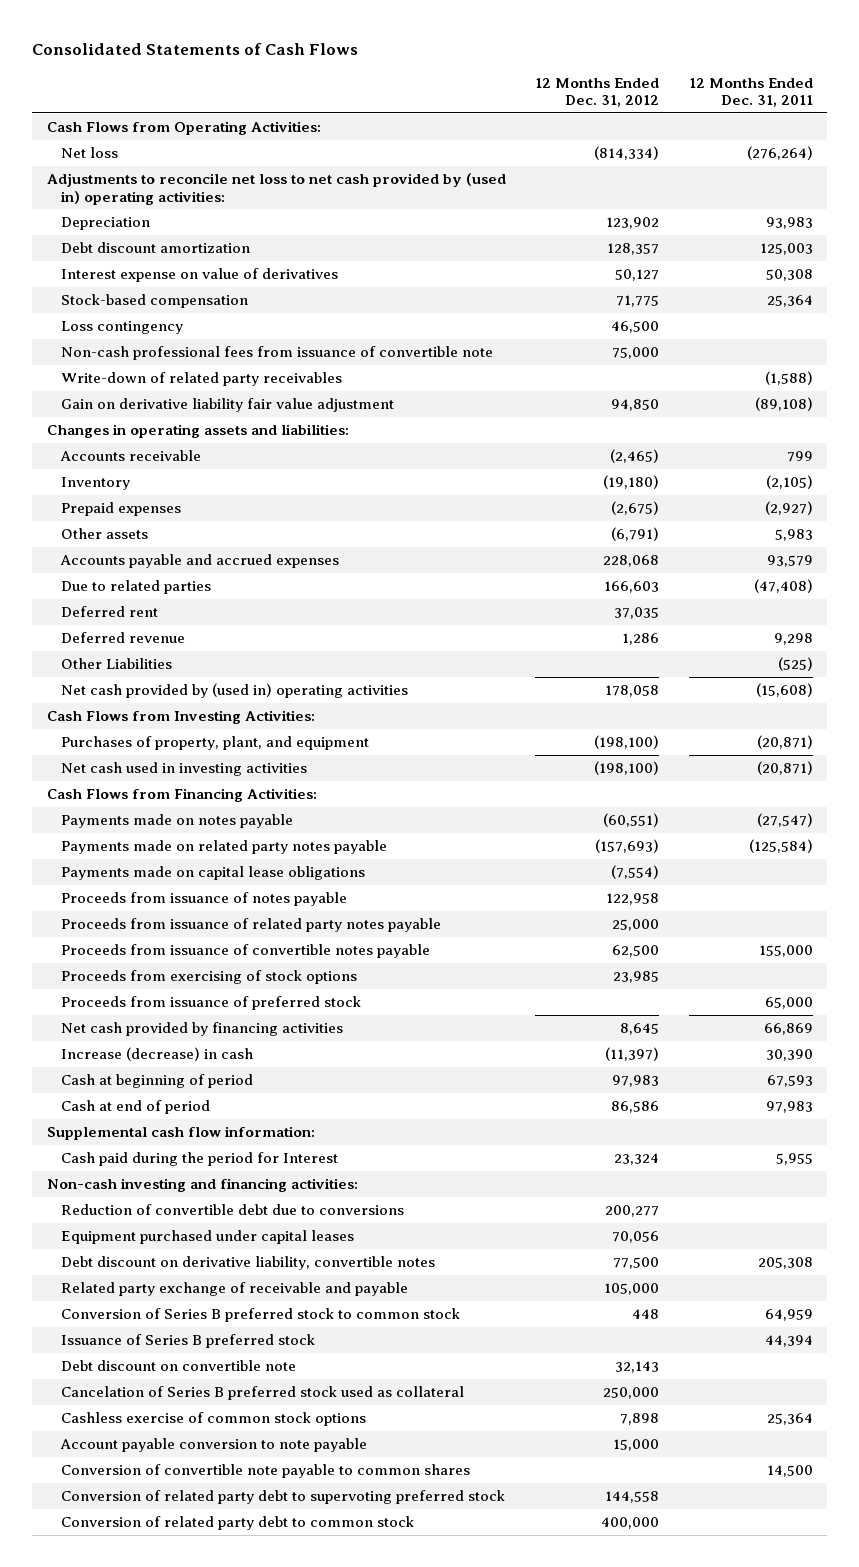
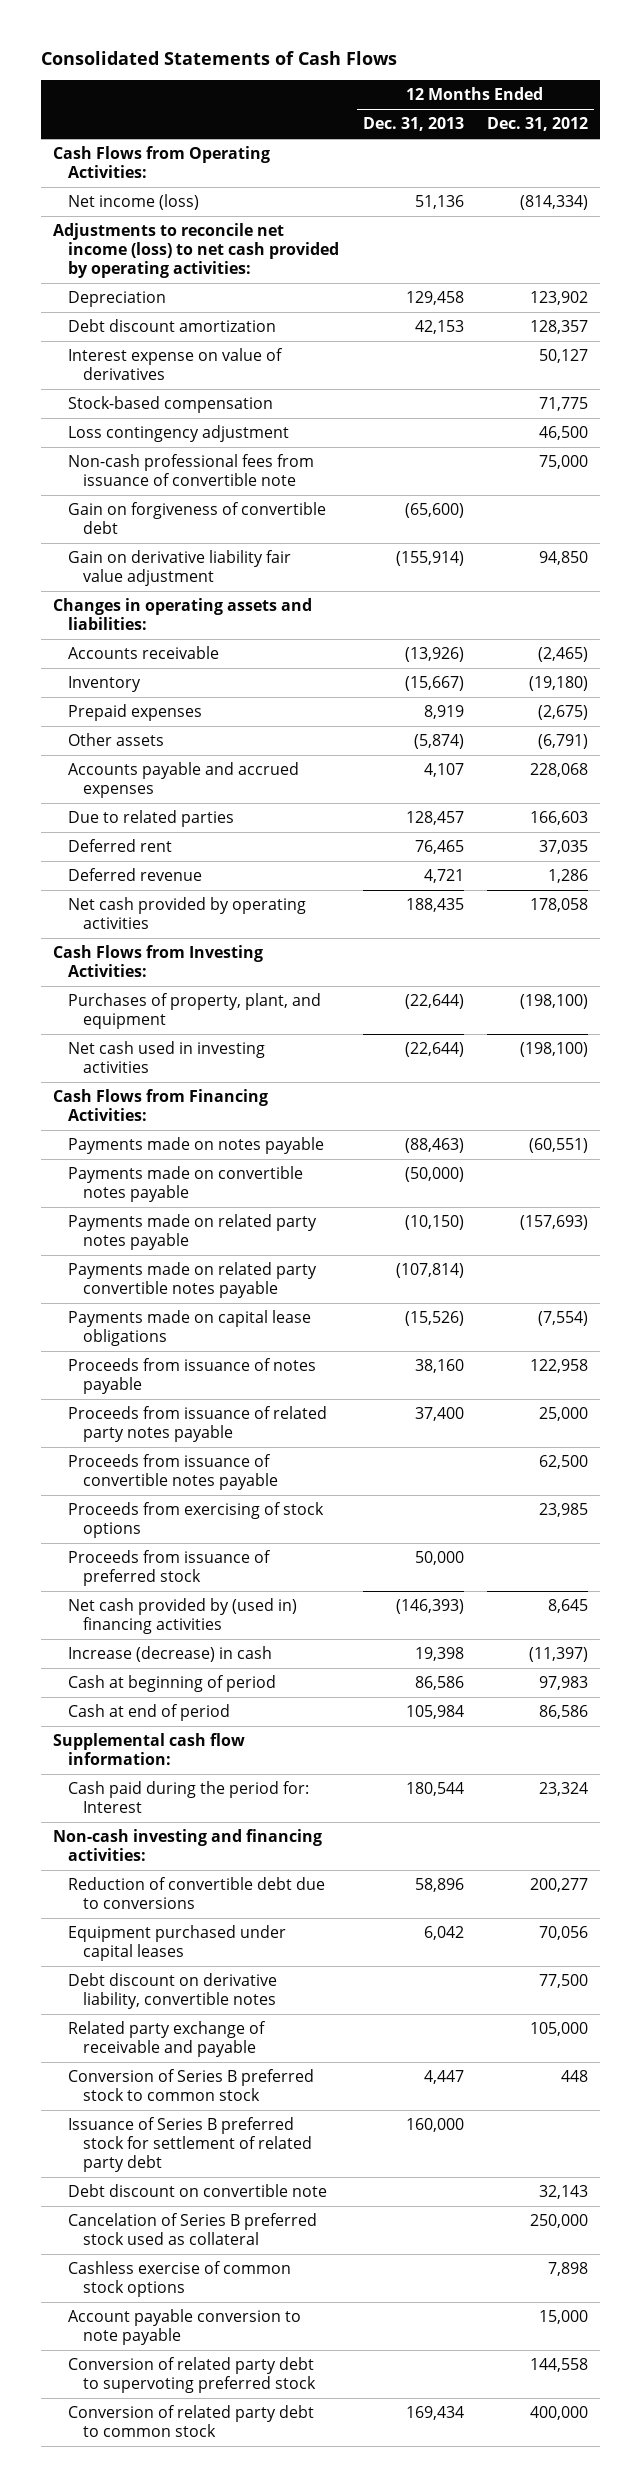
- | 12 Months Ended Dec. 31, 2012 | 12 Months Ended Dec. 31, 2011
+ | 12 Months Ended Dec. 31, 2013 | 12 Months Ended Dec. 31, 2012
- Net loss | (814,334) | (276,264)
- Adjustments to reconcile net loss to net cash provided by (used in) operating activities:
+ Net income (loss) | 51,136 | (814,334)
+ Adjustments to reconcile net income (loss) to net cash provided by operating activities:
- Loss contingency | 46,500 |
+ Loss contingency adjustment | | 46,500
- Write-down of related party receivables | | (1,588)
+ Gain on forgiveness of convertible debt | (65,600) |
- Other Liabilities | | (525)
- Net cash provided by (used in) operating activities | 178,058 | (15,608)
+ Net cash provided by operating activities | 188,435 | 178,058
+ Payments made on convertible notes payable | (50,000) |
+ Payments made on related party convertible notes payable | (107,814) |
- Net cash provided by financing activities | 8,645 | 66,869
+ Net cash provided by (used in) financing activities | (146,393) | 8,645
- Cash paid during the period for Interest | 23,324 | 5,955
+ Cash paid during the period for: Interest | 180,544 | 23,324
- Issuance of Series B preferred stock | | 44,394
+ Issuance of Series B preferred stock for settlement of related party debt | 160,000 |
- Conversion of convertible note payable to common shares | | 14,500

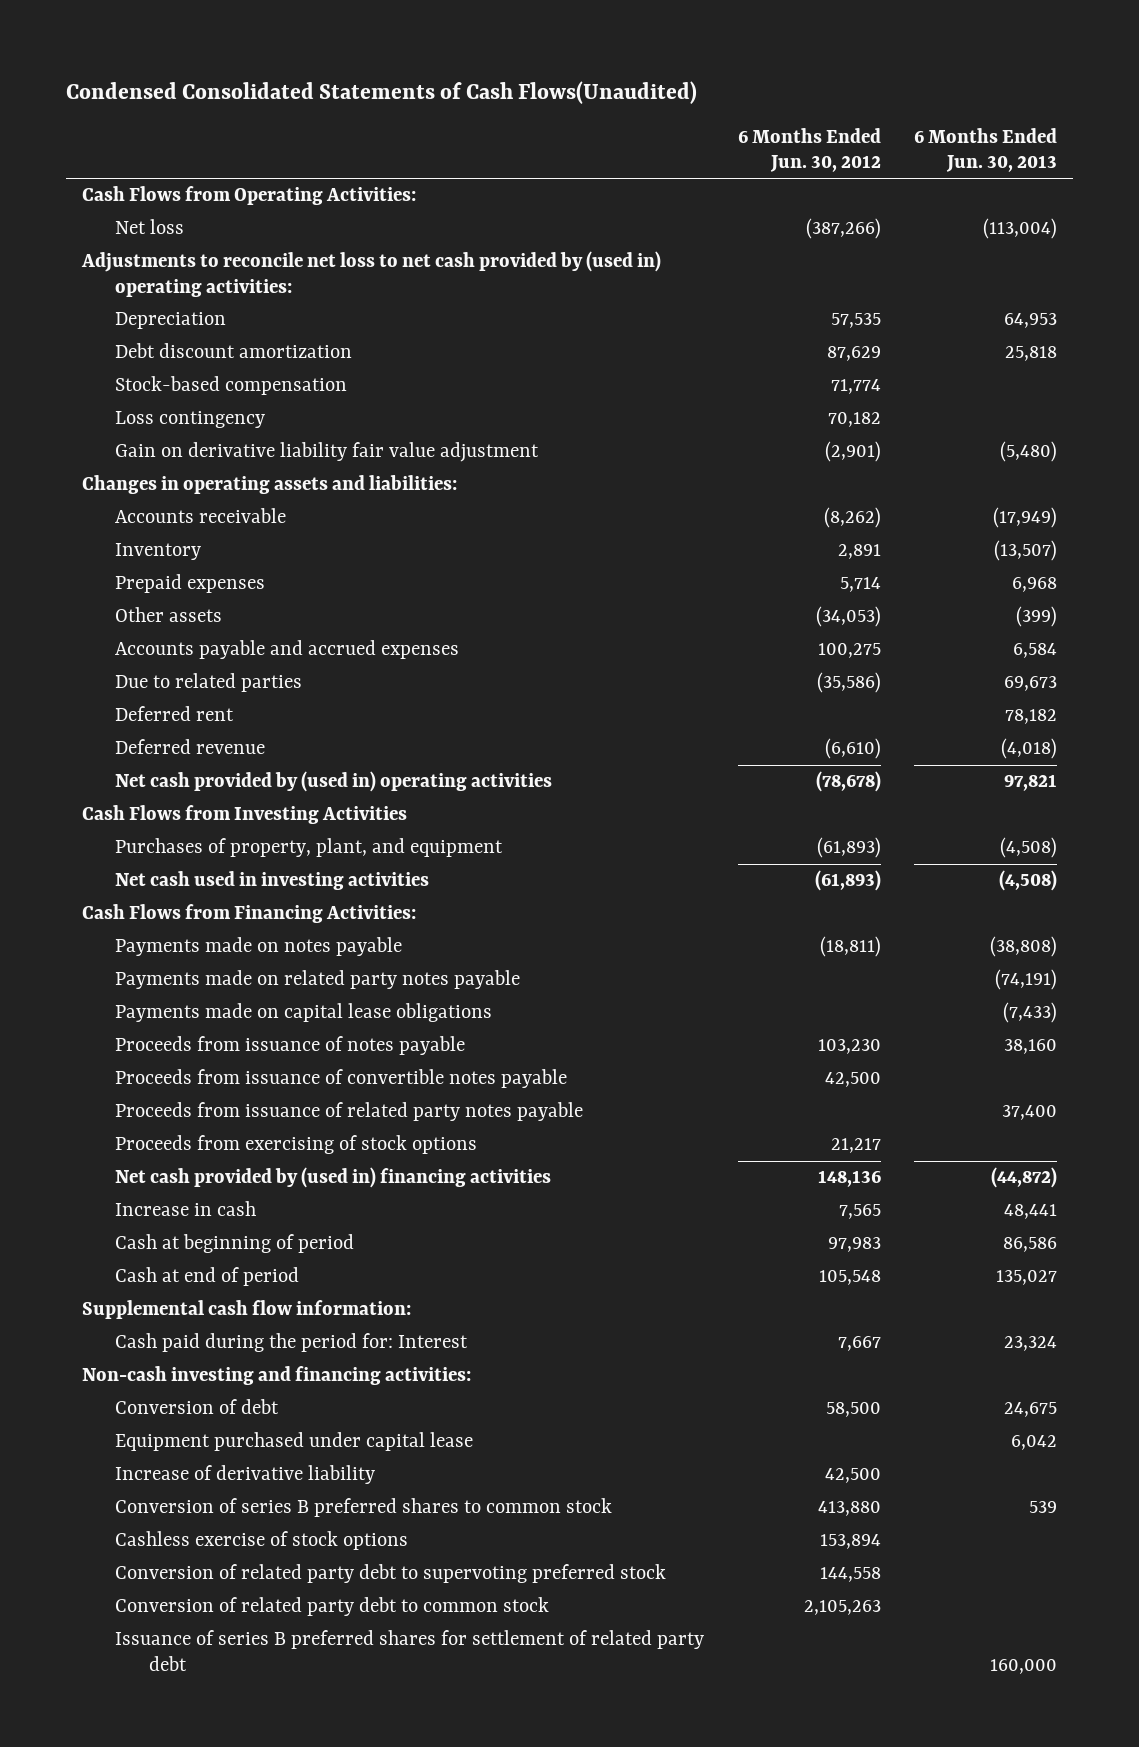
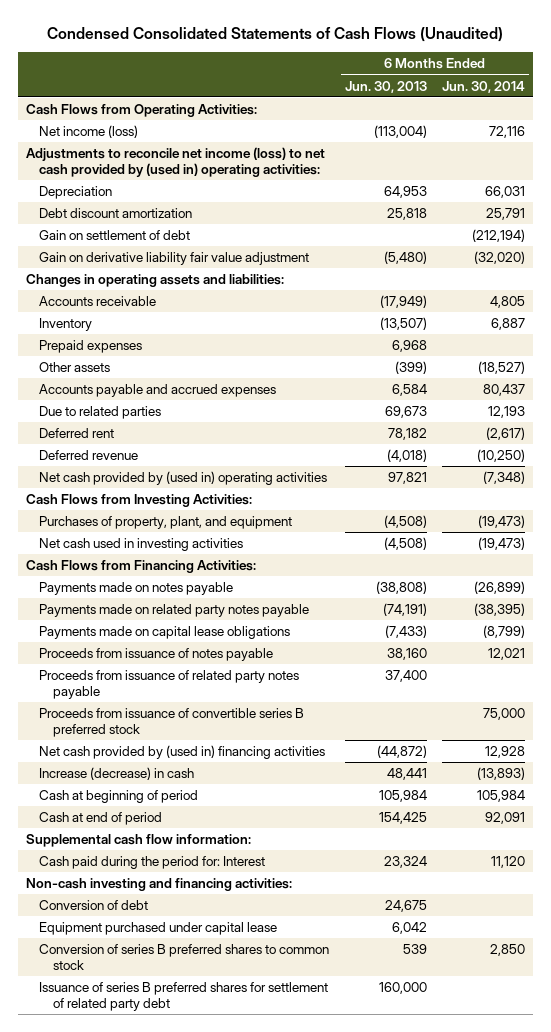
- Condensed Consolidated Statements of Cash Flows(Unaudited)
+ Condensed Consolidated Statements of Cash Flows (Unaudited)
- | 6 Months Ended Jun. 30, 2012 | 6 Months Ended Jun. 30, 2013
+ | 6 Months Ended Jun. 30, 2013 | 6 Months Ended Jun. 30, 2014
- Net loss | (387,266) | (113,004)
- Adjustments to reconcile net loss to net cash provided by (used in) operating activities:
+ Net income (loss) | (113,004) | 72,116
+ Adjustments to reconcile net income (loss) to net cash provided by (used in) operating activities:
- Stock-based compensation | 71,774 |
- Loss contingency | 70,182 |
+ Gain on settlement of debt | | (212,194)
- Cash Flows from Investing Activities
+ Cash Flows from Investing Activities:
- Proceeds from issuance of convertible notes payable | 42,500 |
- Proceeds from exercising of stock options | 21,217 |
+ Proceeds from issuance of convertible series B preferred stock | | 75,000
- Increase in cash | 7,565 | 48,441
- Cash at beginning of period | 97,983 | 86,586
- Cash at end of period | 105,548 | 135,027
+ Increase (decrease) in cash | 48,441 | (13,893)
+ Cash at beginning of period | 105,984 | 105,984
+ Cash at end of period | 154,425 | 92,091
- Increase of derivative liability | 42,500 |
- Cashless exercise of stock options | 153,894 |
- Conversion of related party debt to supervoting preferred stock | 144,558 |
- Conversion of related party debt to common stock | 2,105,263 |

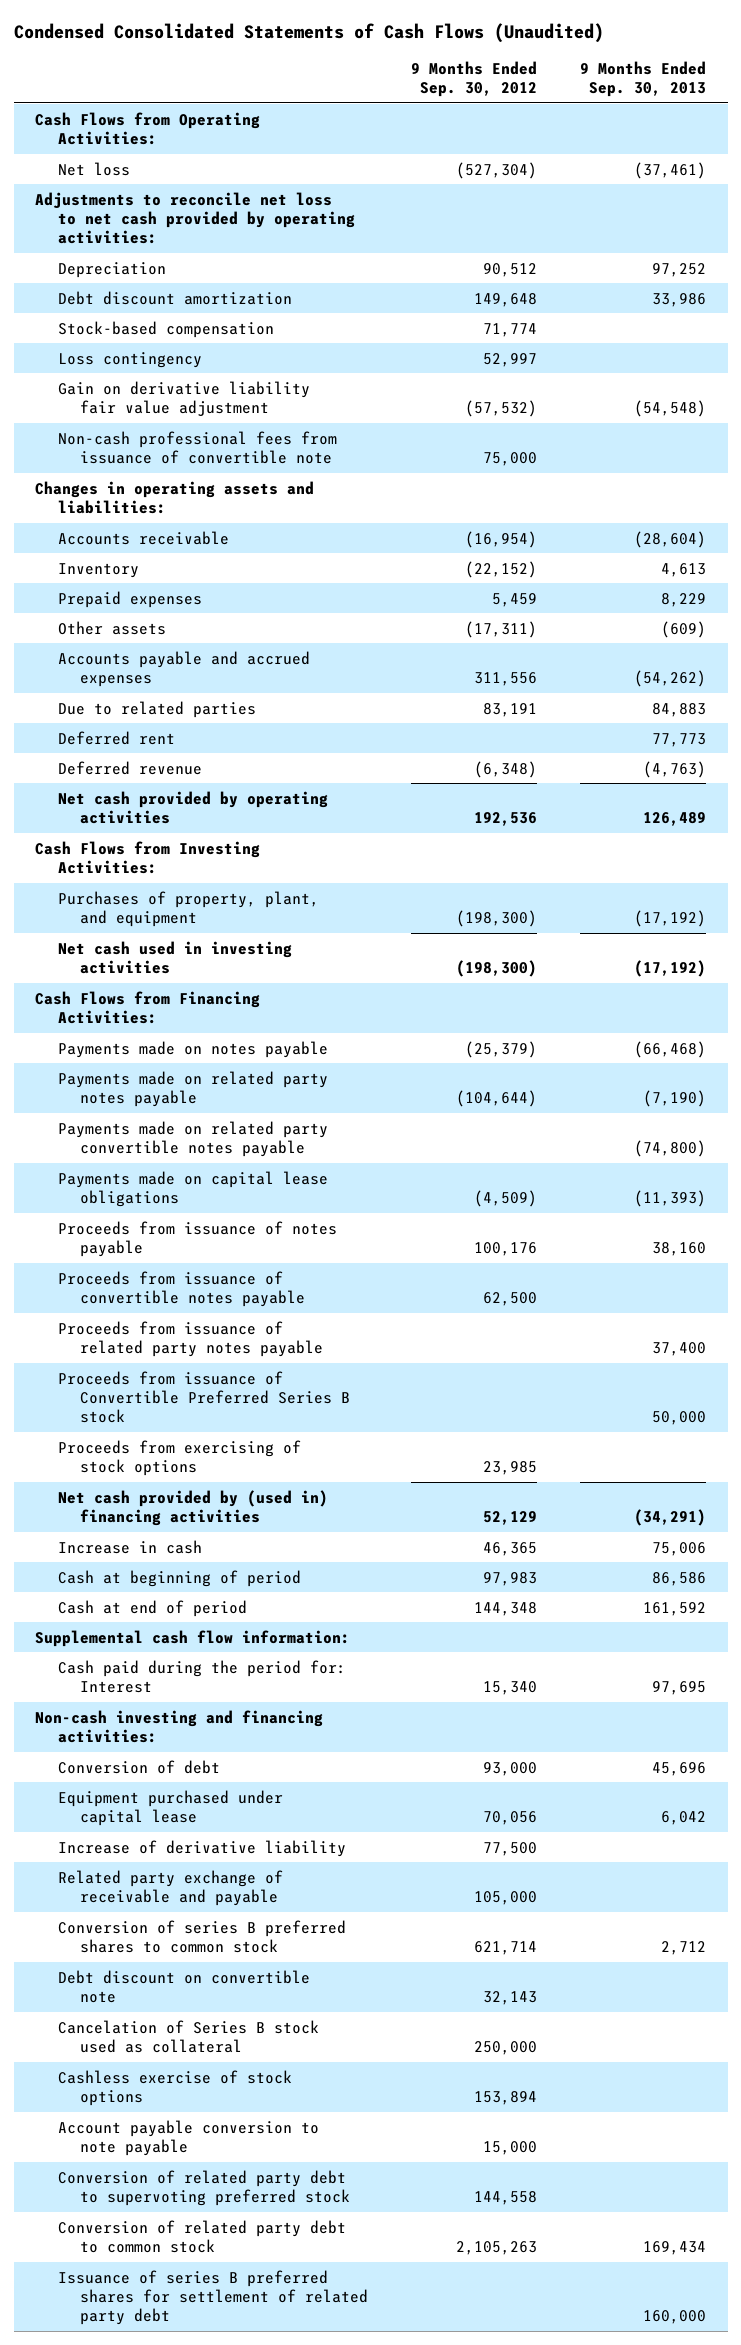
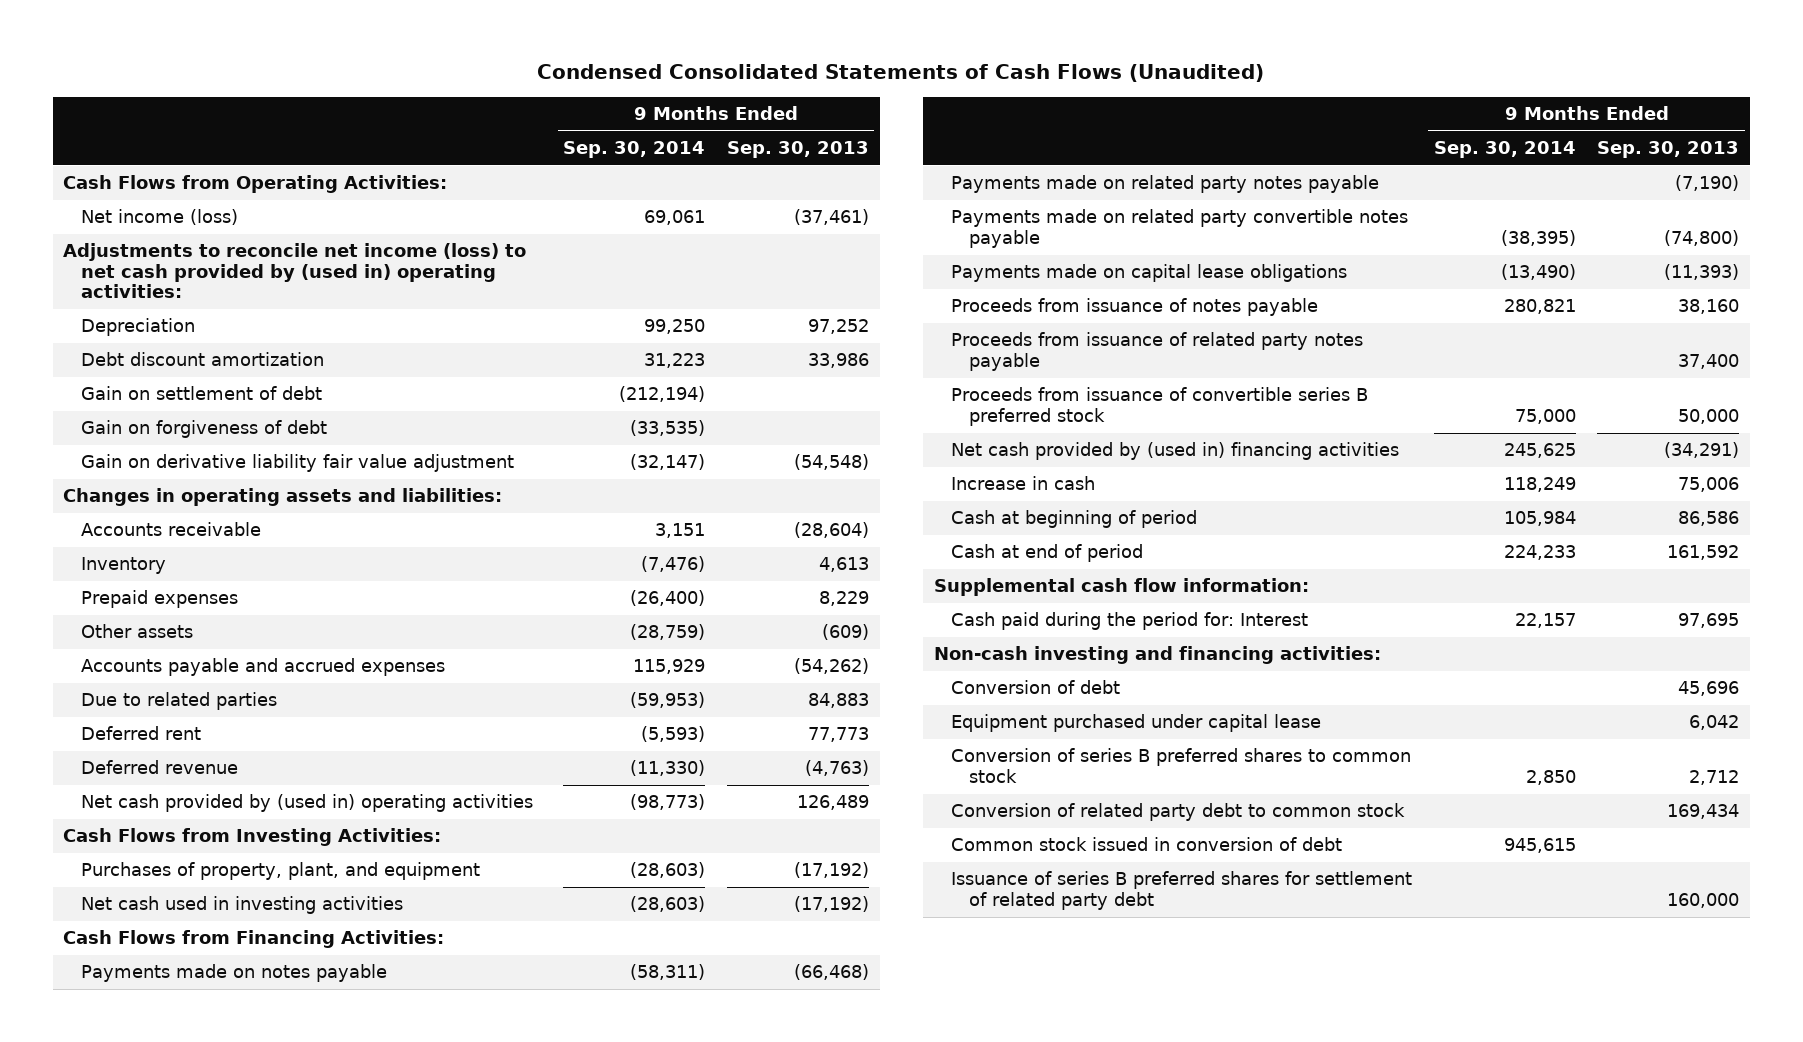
- | 9 Months Ended Sep. 30, 2012 | 9 Months Ended Sep. 30, 2013
+ | 9 Months Ended Sep. 30, 2014 | 9 Months Ended Sep. 30, 2013
- Net loss | (527,304) | (37,461)
- Adjustments to reconcile net loss to net cash provided by operating activities:
+ Net income (loss) | 69,061 | (37,461)
+ Adjustments to reconcile net income (loss) to net cash provided by (used in) operating activities:
- Stock-based compensation | 71,774 |
- Loss contingency | 52,997 |
+ Gain on settlement of debt | (212,194) |
+ Gain on forgiveness of debt | (33,535) |
- Non-cash professional fees from issuance of convertible note | 75,000 |
- Net cash provided by operating activities | 192,536 | 126,489
+ Net cash provided by (used in) operating activities | (98,773) | 126,489
- Proceeds from issuance of convertible notes payable | 62,500 |
- Proceeds from issuance of Convertible Preferred Series B stock | | 50,000
- Proceeds from exercising of stock options | 23,985 |
+ Proceeds from issuance of convertible series B preferred stock | 75,000 | 50,000
- Increase of derivative liability | 77,500 |
- Related party exchange of receivable and payable | 105,000 |
- Debt discount on convertible note | 32,143 |
- Cancelation of Series B stock used as collateral | 250,000 |
- Cashless exercise of stock options | 153,894 |
- Account payable conversion to note payable | 15,000 |
- Conversion of related party debt to supervoting preferred stock | 144,558 |
+ Common stock issued in conversion of debt | 945,615 |

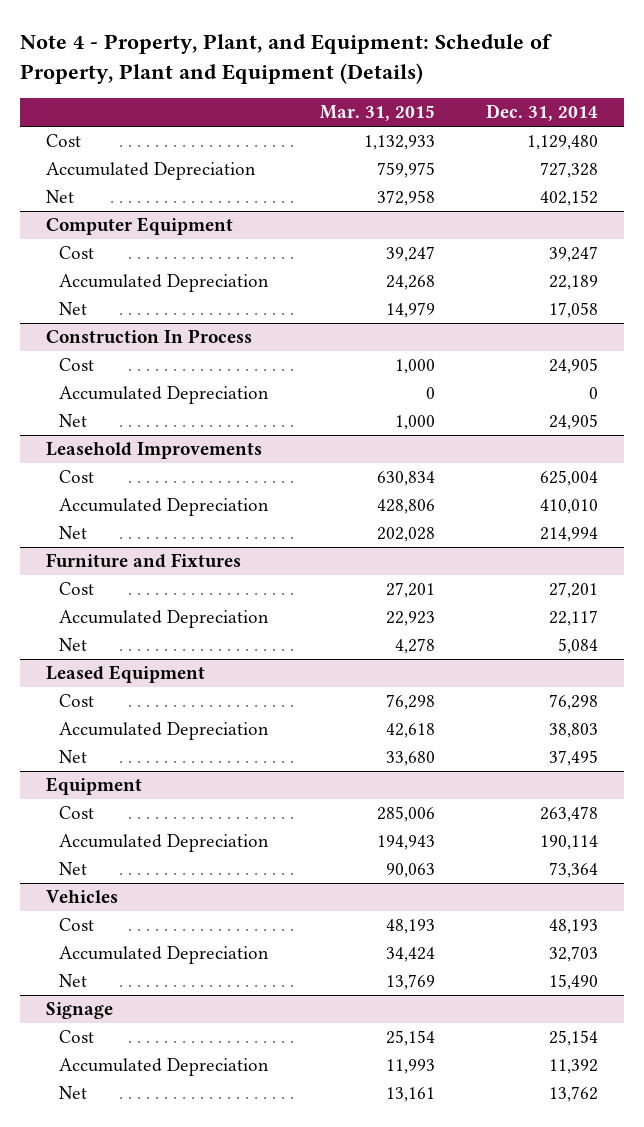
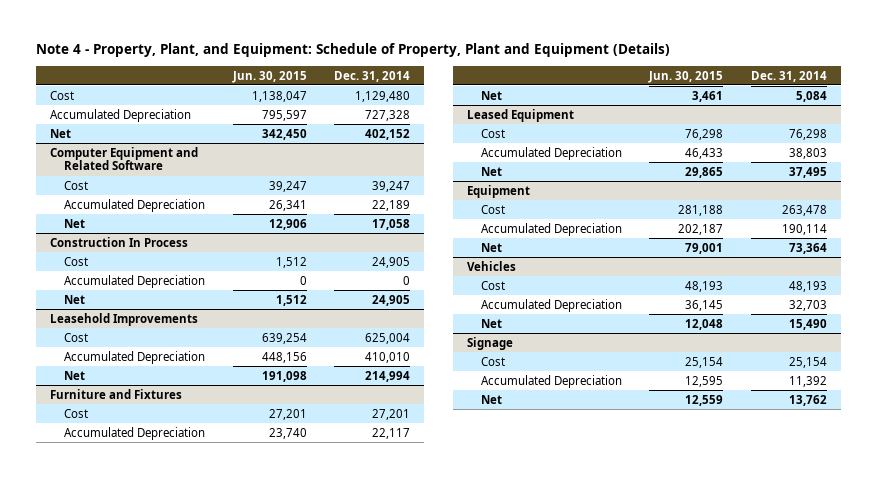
- | Mar. 31, 2015 | Dec. 31, 2014
+ | Jun. 30, 2015 | Dec. 31, 2014
- Computer Equipment
+ Computer Equipment and Related Software

